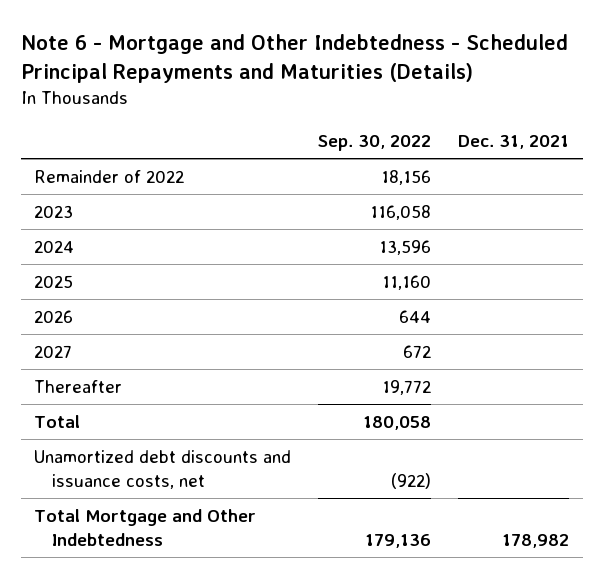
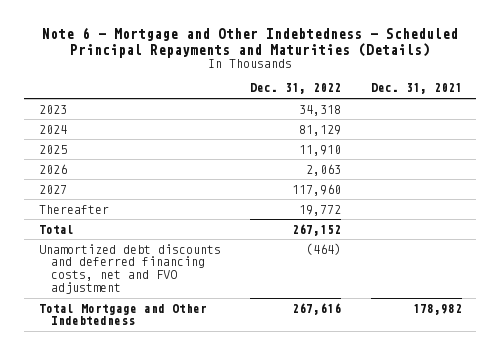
- | Sep. 30, 2022 | Dec. 31, 2021
+ | Dec. 31, 2022 | Dec. 31, 2021
- Remainder of 2022 | 18,156 |
- Unamortized debt discounts and issuance costs, net | (922) |
+ Unamortized debt discounts and deferred financing costs, net and FVO adjustment | (464) |

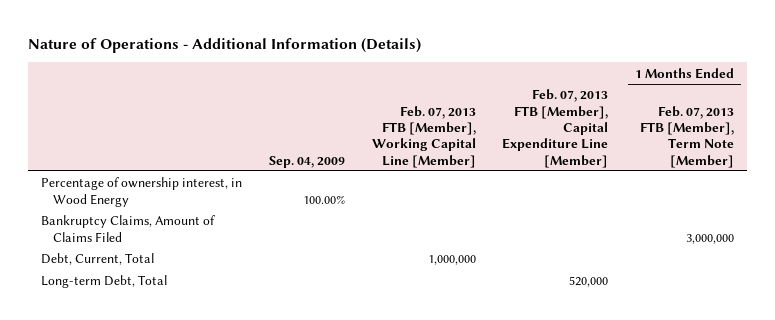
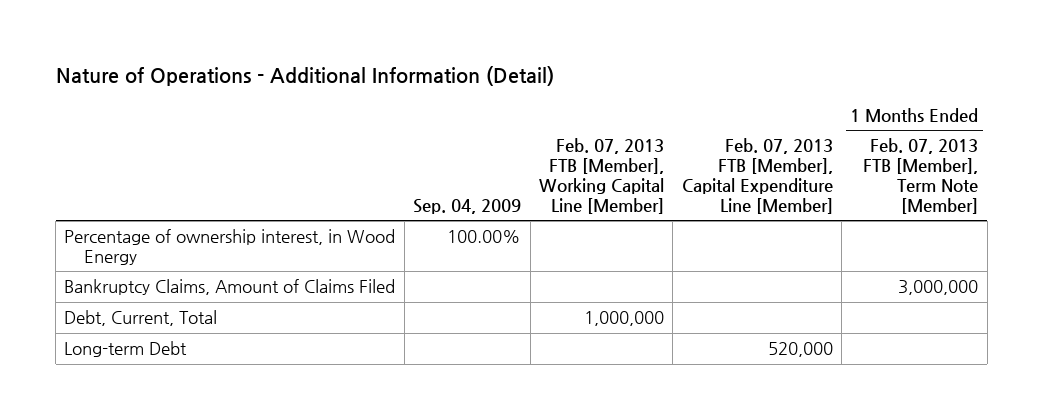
- Nature of Operations - Additional Information (Details)
+ Nature of Operations - Additional Information (Detail)
- Long-term Debt, Total | | | 520,000 |
+ Long-term Debt | | | 520,000 |

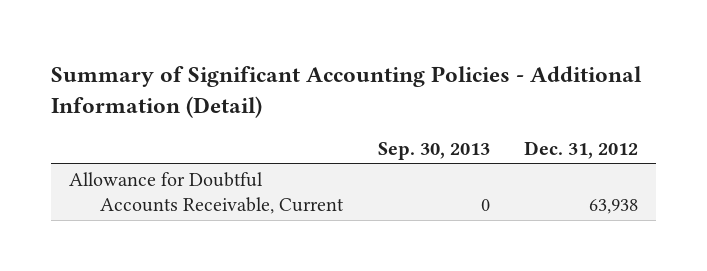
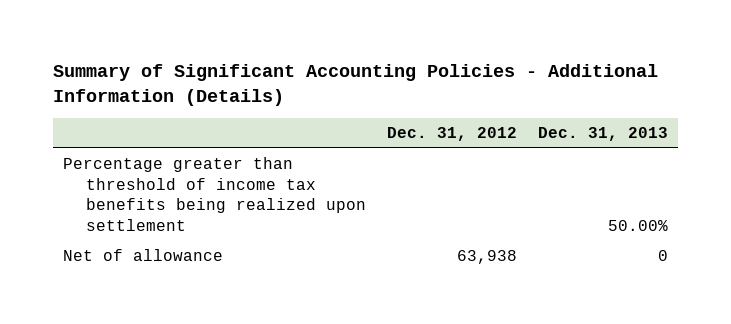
- Summary of Significant Accounting Policies - Additional Information (Detail)
+ Summary of Significant Accounting Policies - Additional Information (Details)
- | Sep. 30, 2013 | Dec. 31, 2012
+ | Dec. 31, 2012 | Dec. 31, 2013
- Allowance for Doubtful Accounts Receivable, Current | 0 | 63,938
+ Percentage greater than threshold of income tax benefits being realized upon settlement | | 50.00%
+ Net of allowance | 63,938 | 0

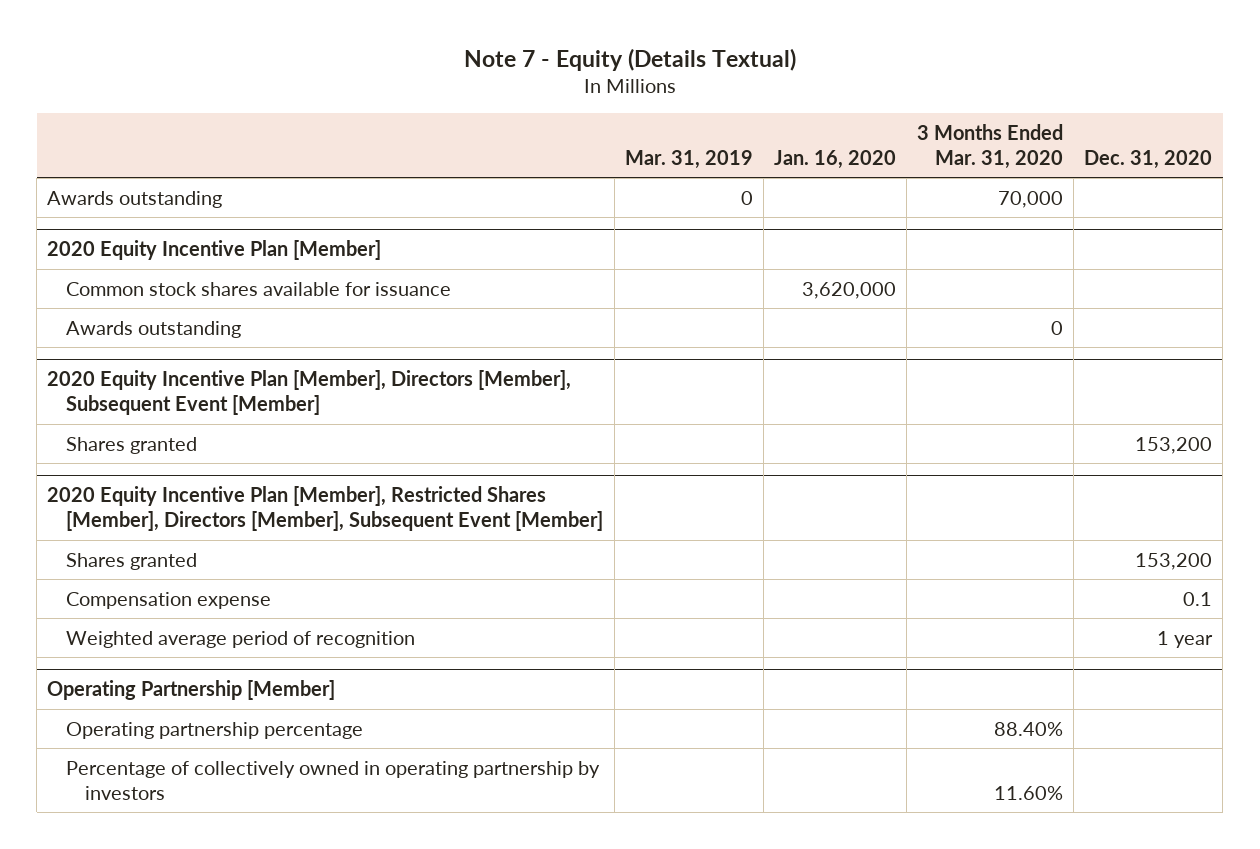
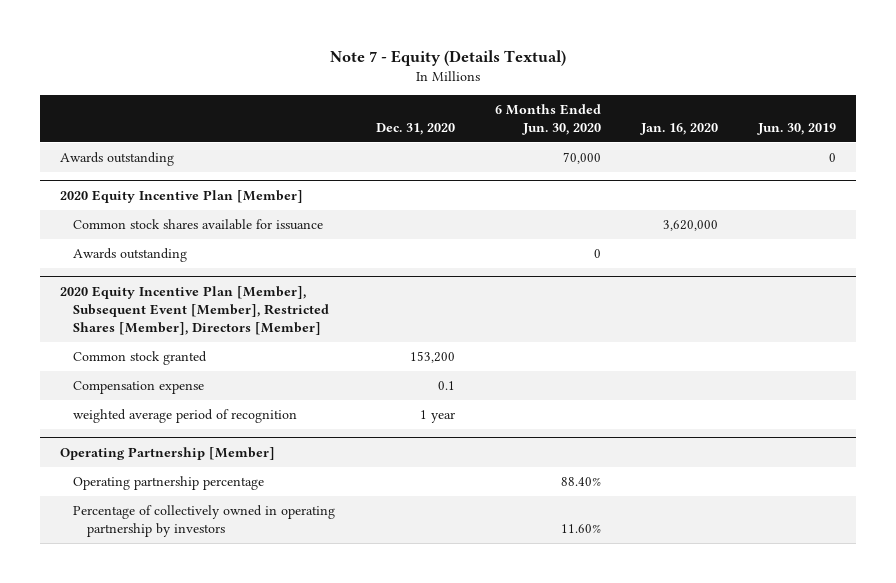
- | Mar. 31, 2019 | Jan. 16, 2020 | 3 Months Ended Mar. 31, 2020 | Dec. 31, 2020
+ | Dec. 31, 2020 | 6 Months Ended Jun. 30, 2020 | Jan. 16, 2020 | Jun. 30, 2019
- 2020 Equity Incentive Plan [Member], Directors [Member], Subsequent Event [Member]
- Shares granted | | | | 153,200
- 2020 Equity Incentive Plan [Member], Restricted Shares [Member], Directors [Member], Subsequent Event [Member]
- Shares granted | | | | 153,200
+ 2020 Equity Incentive Plan [Member], Subsequent Event [Member], Restricted Shares [Member], Directors [Member]
+ Common stock granted | 153,200 | | |
- Weighted average period of recognition | | | | 1 year
+ weighted average period of recognition | 1 year | | |

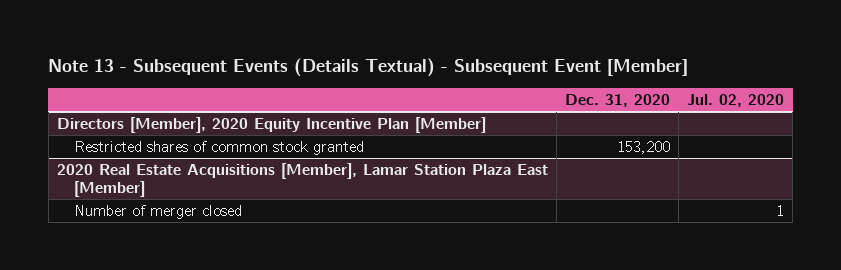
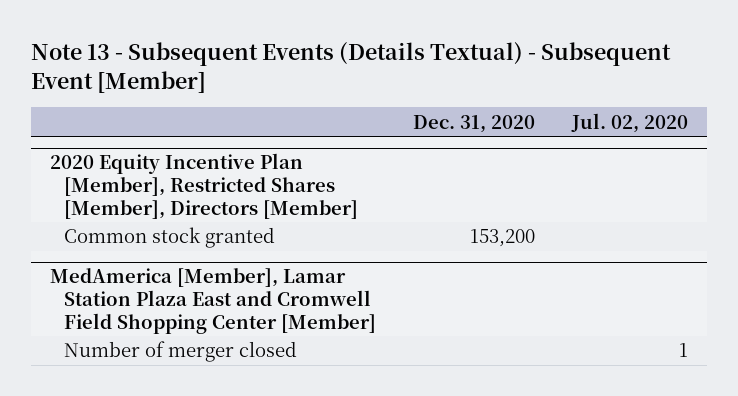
- Directors [Member], 2020 Equity Incentive Plan [Member]
- Restricted shares of common stock granted | 153,200 |
- 2020 Real Estate Acquisitions [Member], Lamar Station Plaza East [Member]
+ 2020 Equity Incentive Plan [Member], Restricted Shares [Member], Directors [Member]
+ Common stock granted | 153,200 |
+ MedAmerica [Member], Lamar Station Plaza East and Cromwell Field Shopping Center [Member]

